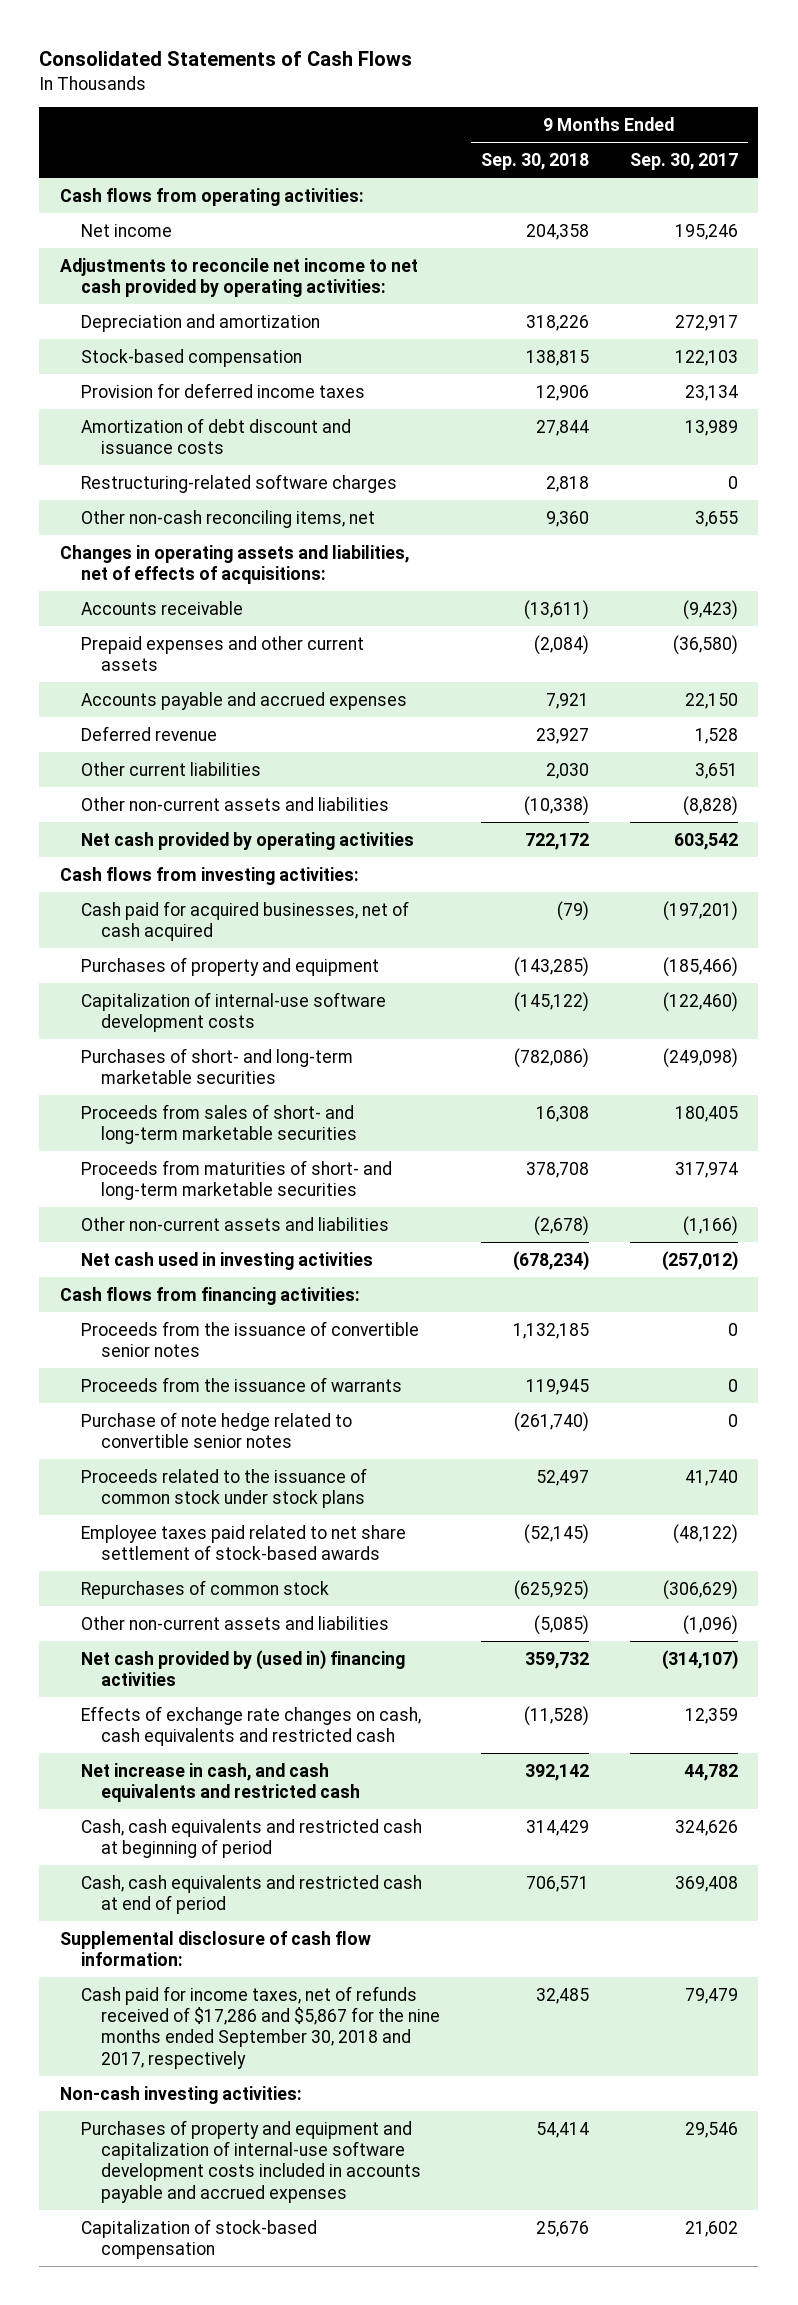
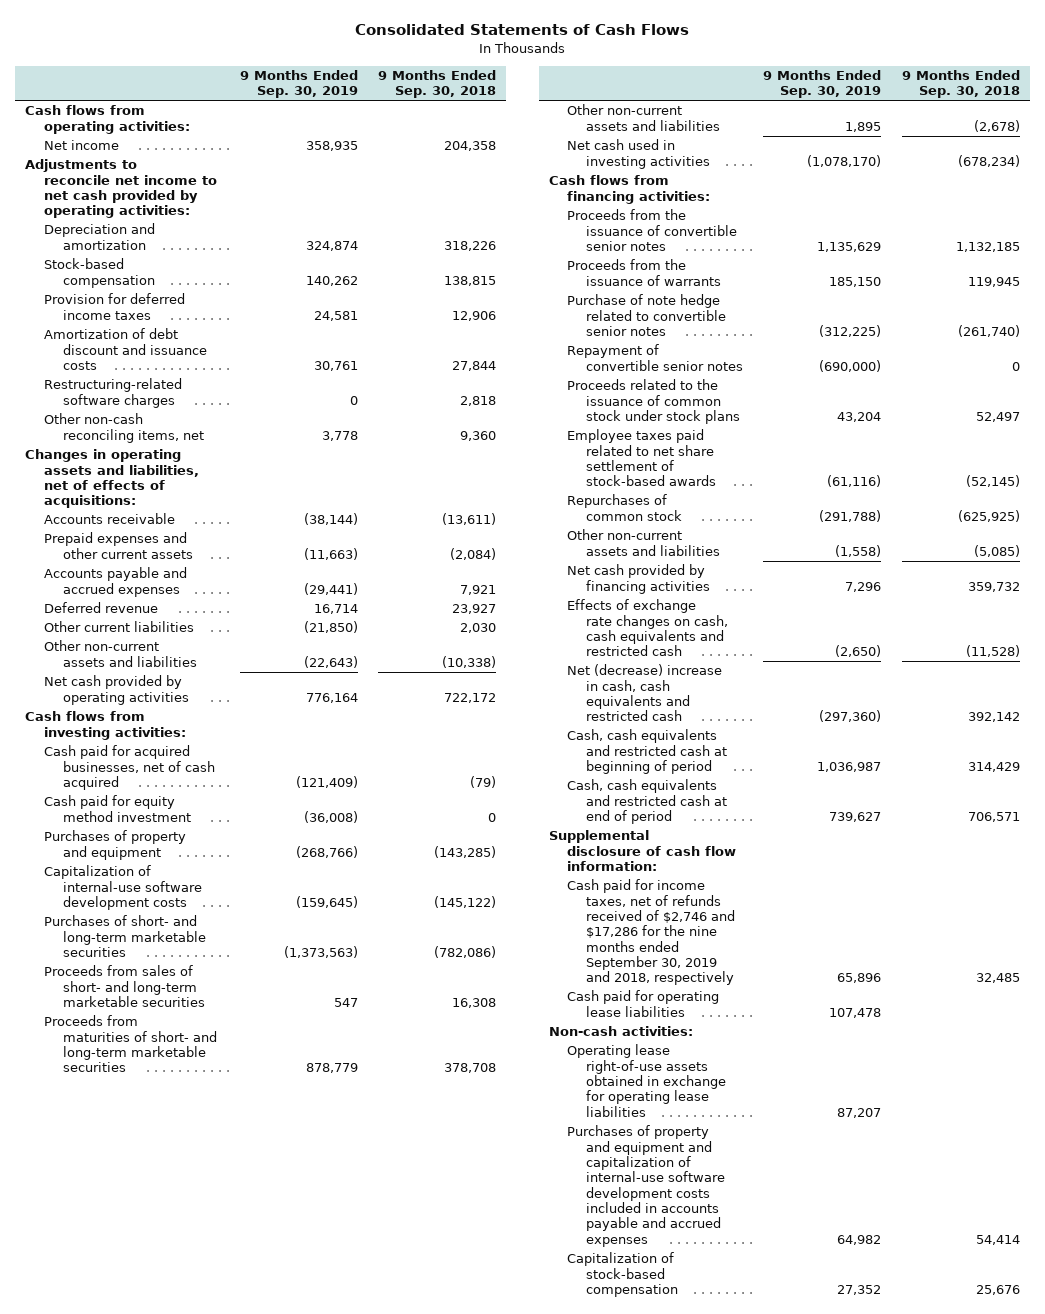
- | 9 Months Ended Sep. 30, 2018 | 9 Months Ended Sep. 30, 2017
+ | 9 Months Ended Sep. 30, 2019 | 9 Months Ended Sep. 30, 2018
+ Cash paid for equity method investment | (36,008) | 0
+ Repayment of convertible senior notes | (690,000) | 0
- Net cash provided by (used in) financing activities | 359,732 | (314,107)
+ Net cash provided by financing activities | 7,296 | 359,732
- Net increase in cash, and cash equivalents and restricted cash | 392,142 | 44,782
+ Net (decrease) increase in cash, cash equivalents and restricted cash | (297,360) | 392,142
- Cash paid for income taxes, net of refunds received of $17,286 and $5,867 for the nine months ended September 30, 2018 and 2017, respectively | 32,485 | 79,479
- Non-cash investing activities:
+ Cash paid for income taxes, net of refunds received of $2,746 and $17,286 for the nine months ended September 30, 2019 and 2018, respectively | 65,896 | 32,485
+ Cash paid for operating lease liabilities | 107,478 |
+ Non-cash activities:
+ Operating lease right-of-use assets obtained in exchange for operating lease liabilities | 87,207 |

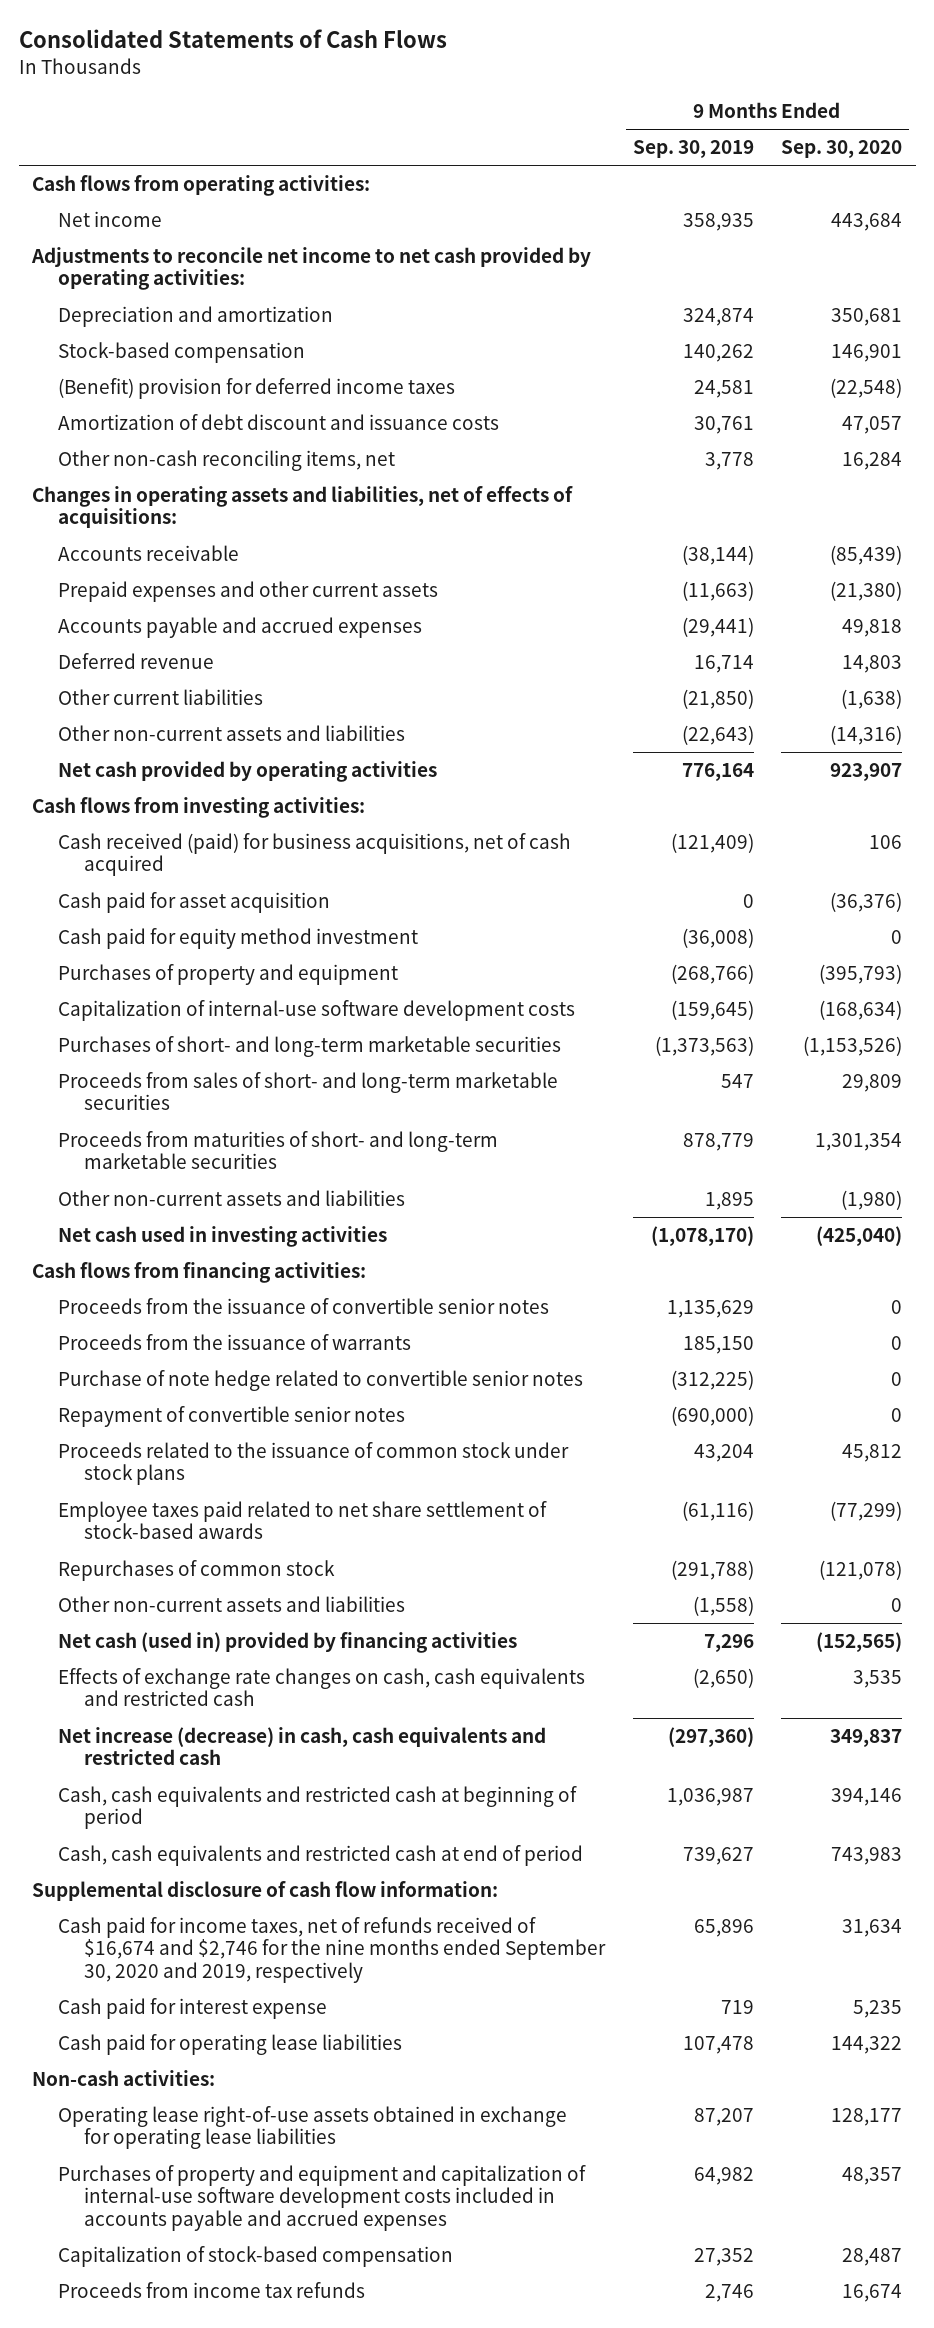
- | 9 Months Ended Sep. 30, 2019 | 9 Months Ended Sep. 30, 2018
+ | 9 Months Ended Sep. 30, 2019 | 9 Months Ended Sep. 30, 2020
- Provision for deferred income taxes | 24,581 | 12,906
+ (Benefit) provision for deferred income taxes | 24,581 | (22,548)
- Restructuring-related software charges | 0 | 2,818
- Cash paid for acquired businesses, net of cash acquired | (121,409) | (79)
+ Cash received (paid) for business acquisitions, net of cash acquired | (121,409) | 106
+ Cash paid for asset acquisition | 0 | (36,376)
- Net cash provided by financing activities | 7,296 | 359,732
+ Net cash (used in) provided by financing activities | 7,296 | (152,565)
- Net (decrease) increase in cash, cash equivalents and restricted cash | (297,360) | 392,142
+ Net increase (decrease) in cash, cash equivalents and restricted cash | (297,360) | 349,837
- Cash paid for income taxes, net of refunds received of $2,746 and $17,286 for the nine months ended September 30, 2019 and 2018, respectively | 65,896 | 32,485
+ Cash paid for income taxes, net of refunds received of $16,674 and $2,746 for the nine months ended September 30, 2020 and 2019, respectively | 65,896 | 31,634
+ Cash paid for interest expense | 719 | 5,235
+ Proceeds from income tax refunds | 2,746 | 16,674

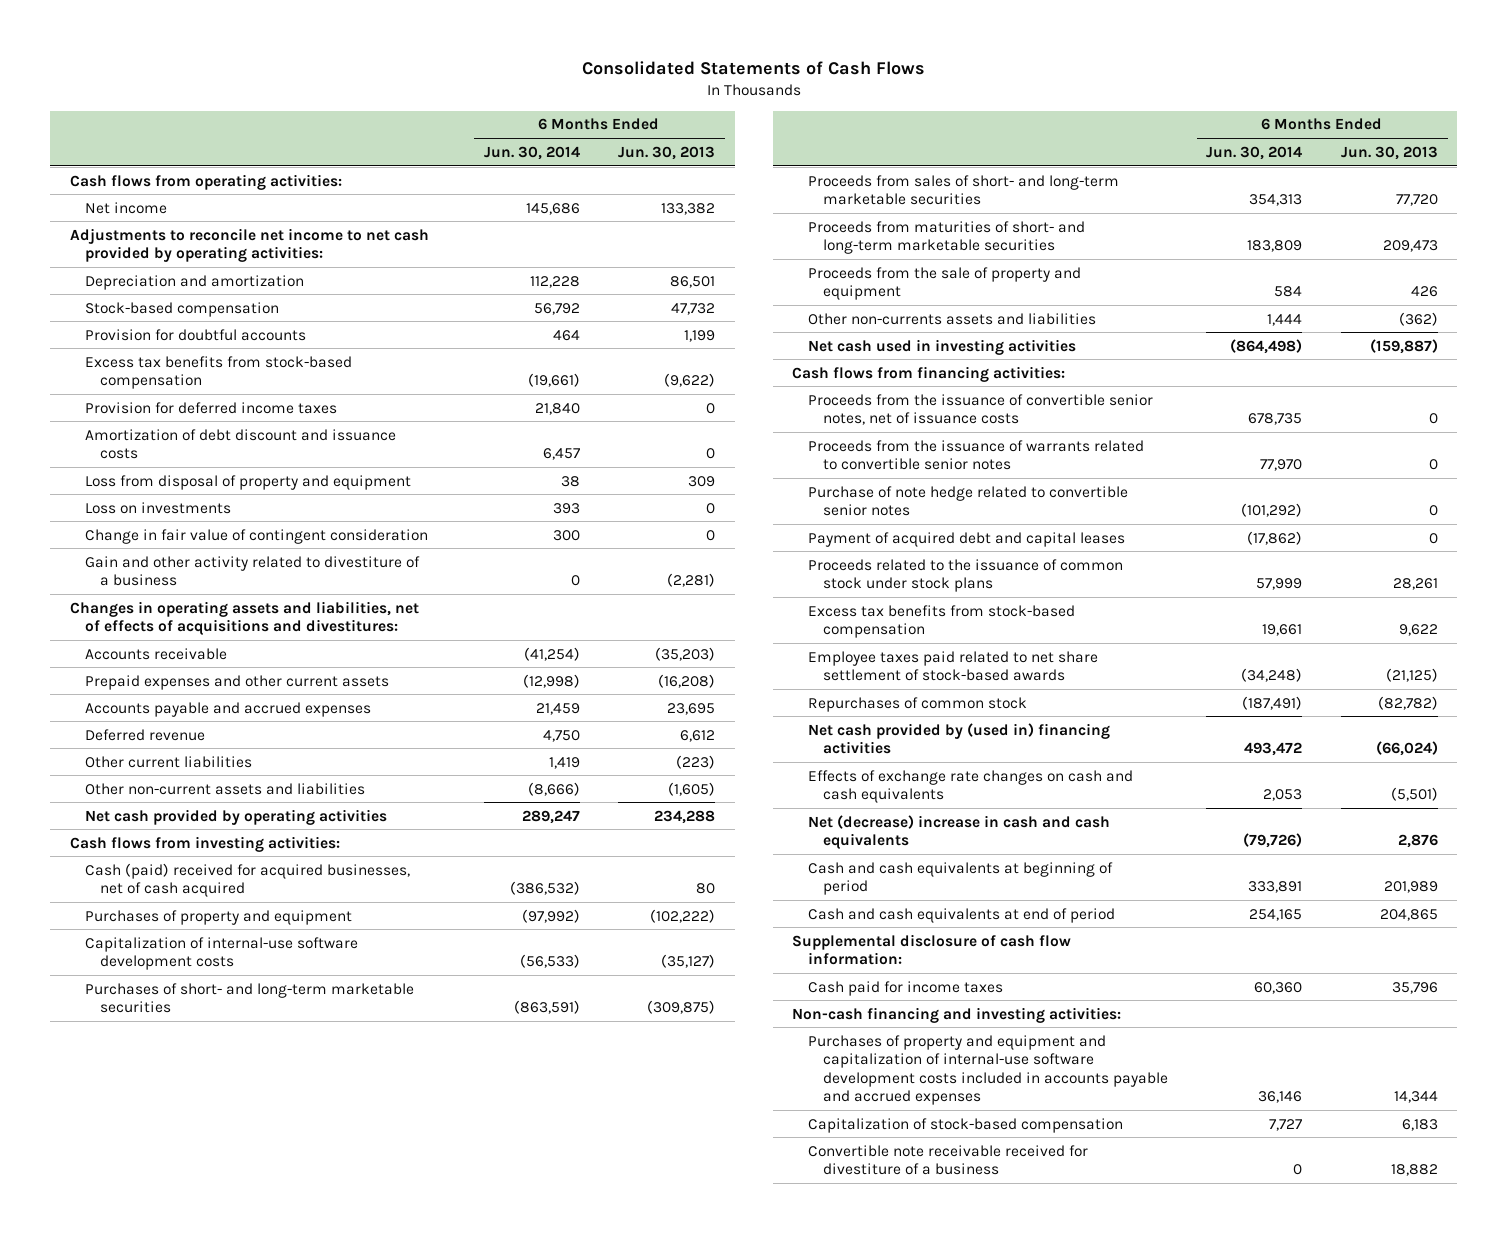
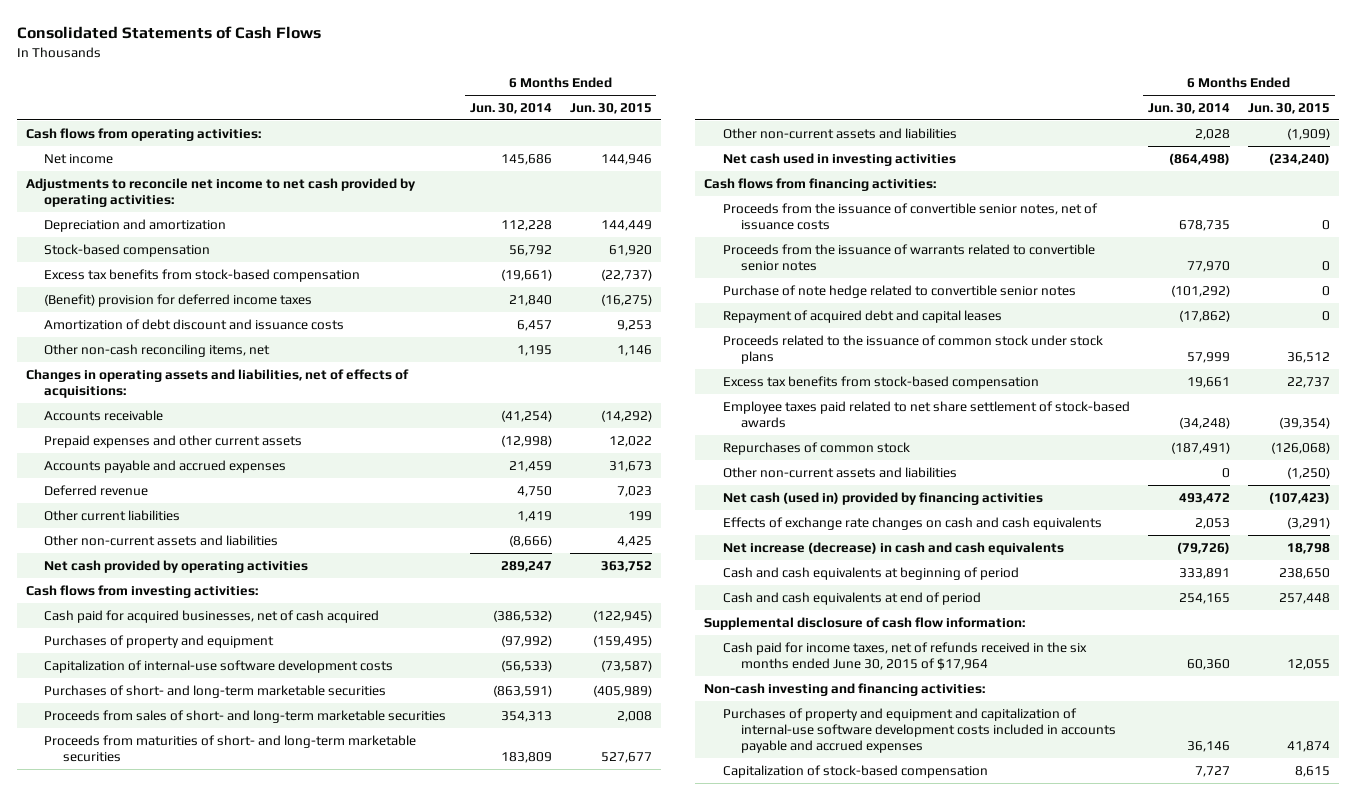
- | 6 Months Ended Jun. 30, 2014 | 6 Months Ended Jun. 30, 2013
+ | 6 Months Ended Jun. 30, 2014 | 6 Months Ended Jun. 30, 2015
- Provision for doubtful accounts | 464 | 1,199
- Provision for deferred income taxes | 21,840 | 0
+ (Benefit) provision for deferred income taxes | 21,840 | (16,275)
- Loss from disposal of property and equipment | 38 | 309
- Loss on investments | 393 | 0
- Change in fair value of contingent consideration | 300 | 0
- Gain and other activity related to divestiture of a business | 0 | (2,281)
- Changes in operating assets and liabilities, net of effects of acquisitions and divestitures:
+ Other non-cash reconciling items, net | 1,195 | 1,146
+ Changes in operating assets and liabilities, net of effects of acquisitions:
- Cash (paid) received for acquired businesses, net of cash acquired | (386,532) | 80
+ Cash paid for acquired businesses, net of cash acquired | (386,532) | (122,945)
- Proceeds from the sale of property and equipment | 584 | 426
- Other non-currents assets and liabilities | 1,444 | (362)
+ Other non-current assets and liabilities | 2,028 | (1,909)
- Payment of acquired debt and capital leases | (17,862) | 0
+ Repayment of acquired debt and capital leases | (17,862) | 0
- Net cash provided by (used in) financing activities | 493,472 | (66,024)
+ Other non-current assets and liabilities | 0 | (1,250)
+ Net cash (used in) provided by financing activities | 493,472 | (107,423)
- Net (decrease) increase in cash and cash equivalents | (79,726) | 2,876
+ Net increase (decrease) in cash and cash equivalents | (79,726) | 18,798
- Cash paid for income taxes | 60,360 | 35,796
- Non-cash financing and investing activities:
+ Cash paid for income taxes, net of refunds received in the six months ended June 30, 2015 of $17,964 | 60,360 | 12,055
+ Non-cash investing and financing activities:
- Convertible note receivable received for divestiture of a business | 0 | 18,882

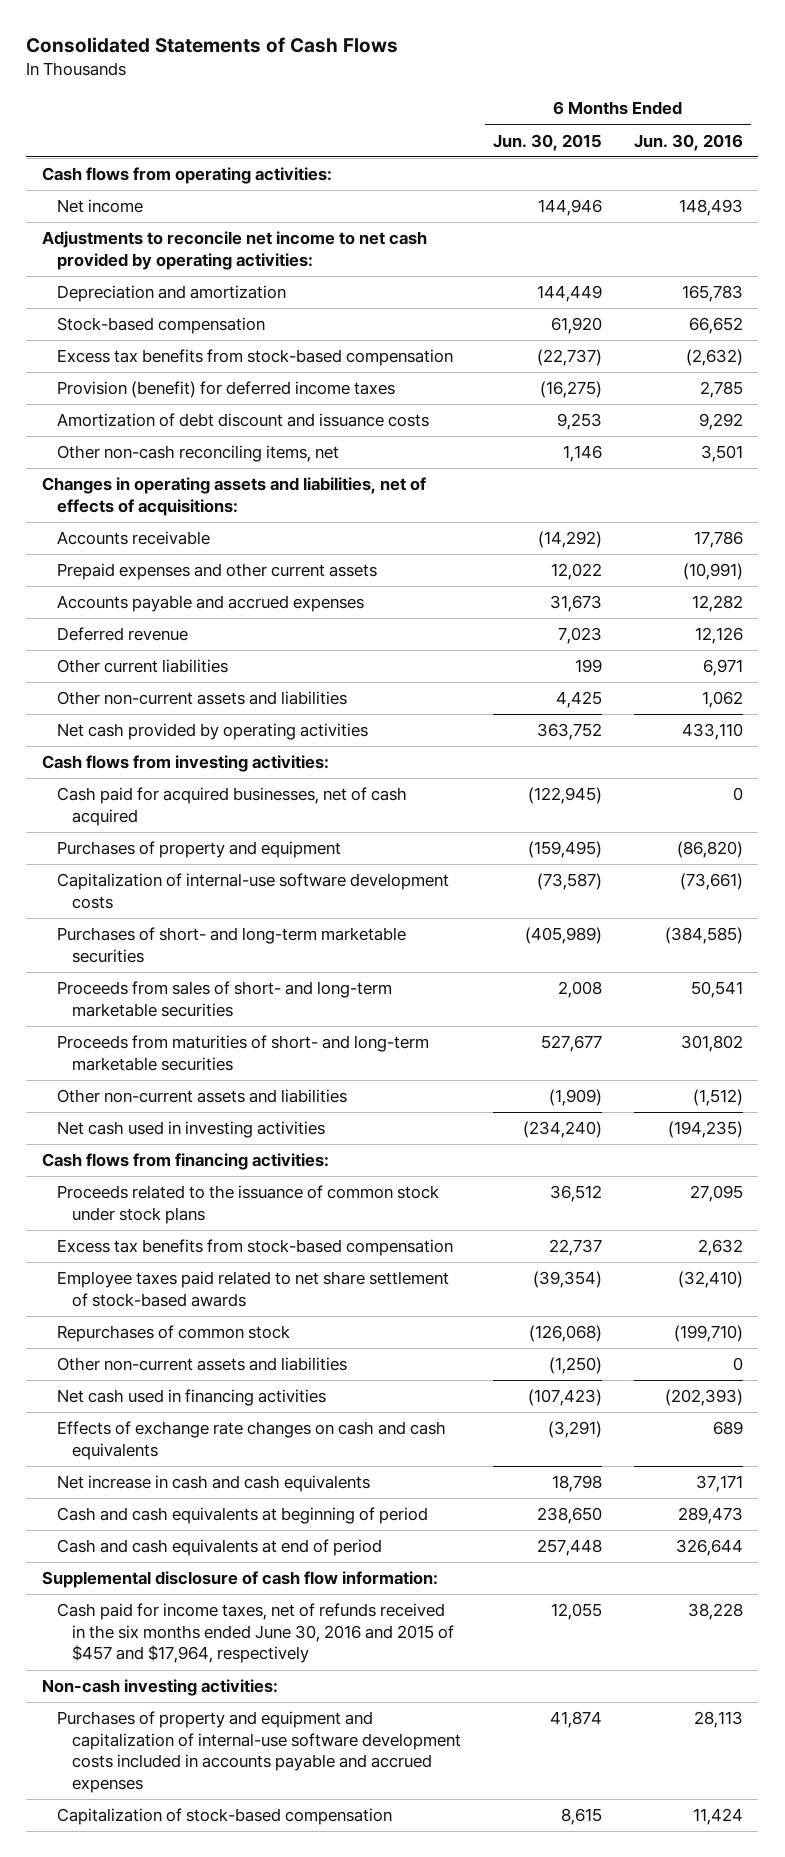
- | 6 Months Ended Jun. 30, 2014 | 6 Months Ended Jun. 30, 2015
+ | 6 Months Ended Jun. 30, 2015 | 6 Months Ended Jun. 30, 2016
- (Benefit) provision for deferred income taxes | 21,840 | (16,275)
+ Provision (benefit) for deferred income taxes | (16,275) | 2,785
- Proceeds from the issuance of convertible senior notes, net of issuance costs | 678,735 | 0
- Proceeds from the issuance of warrants related to convertible senior notes | 77,970 | 0
- Purchase of note hedge related to convertible senior notes | (101,292) | 0
- Repayment of acquired debt and capital leases | (17,862) | 0
- Net cash (used in) provided by financing activities | 493,472 | (107,423)
+ Net cash used in financing activities | (107,423) | (202,393)
- Net increase (decrease) in cash and cash equivalents | (79,726) | 18,798
+ Net increase in cash and cash equivalents | 18,798 | 37,171
- Cash paid for income taxes, net of refunds received in the six months ended June 30, 2015 of $17,964 | 60,360 | 12,055
- Non-cash investing and financing activities:
+ Cash paid for income taxes, net of refunds received in the six months ended June 30, 2016 and 2015 of $457 and $17,964, respectively | 12,055 | 38,228
+ Non-cash investing activities:

